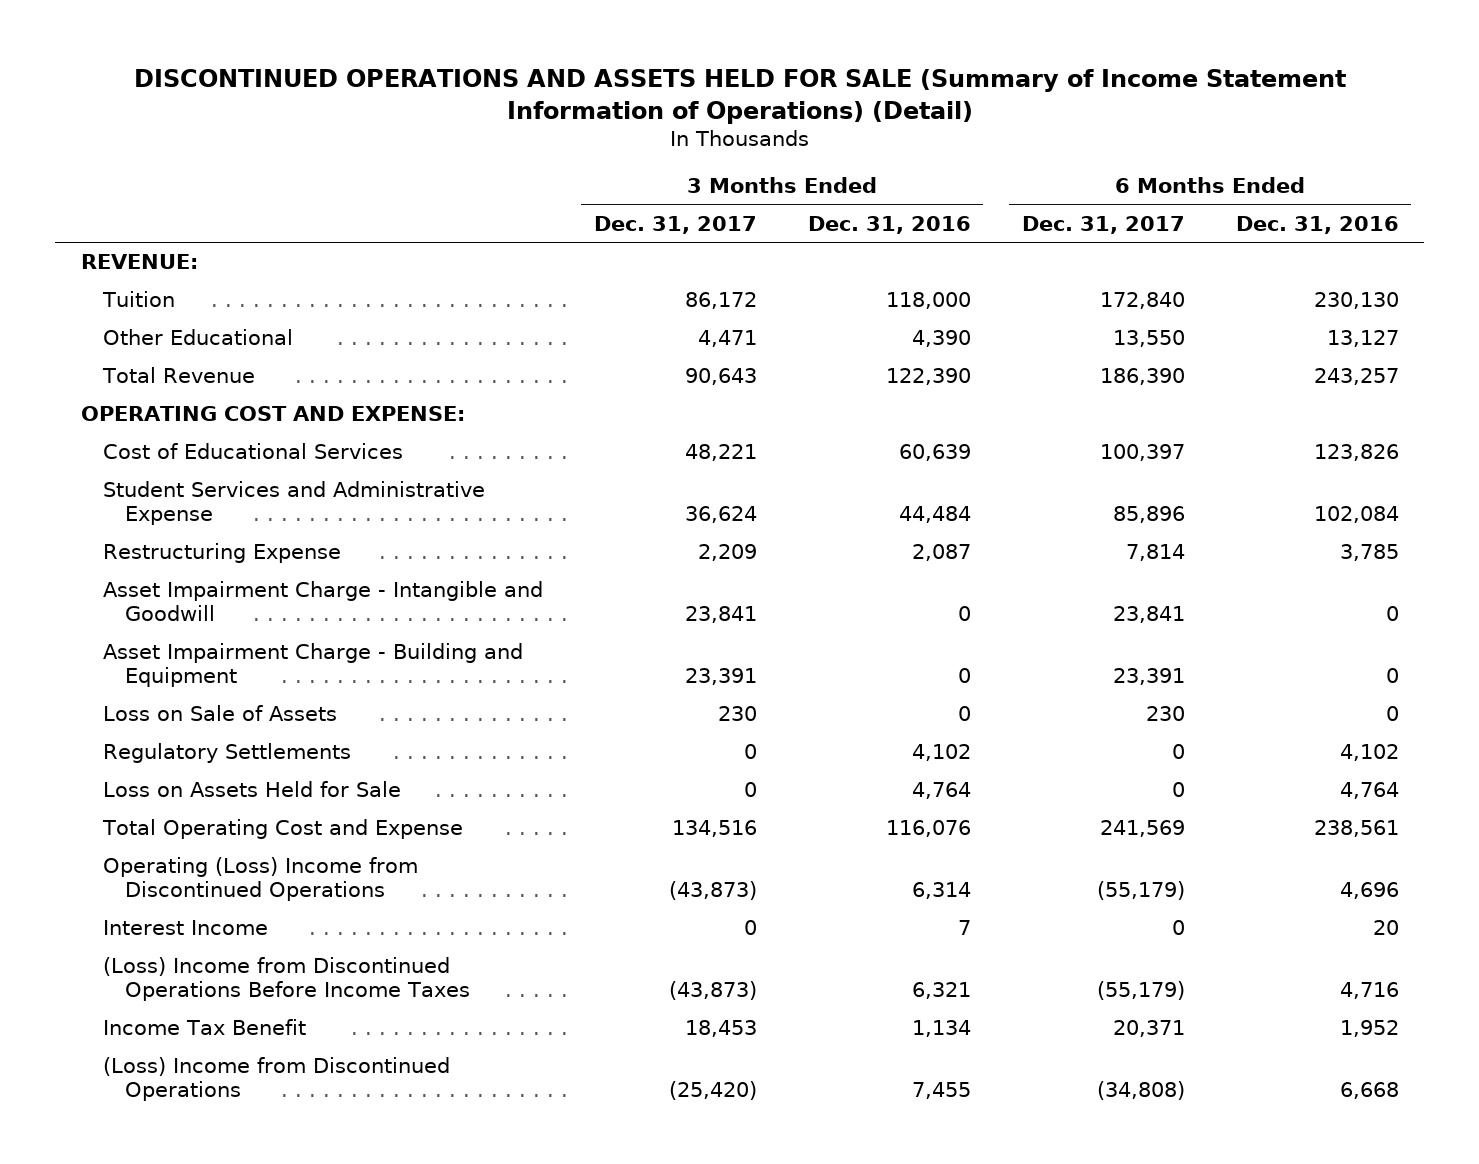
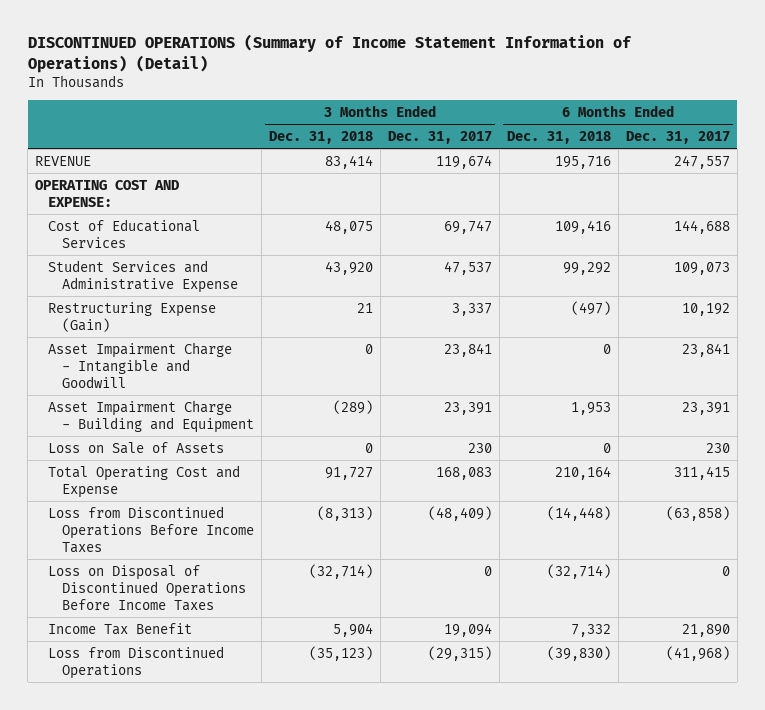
- DISCONTINUED OPERATIONS AND ASSETS HELD FOR SALE (Summary of Income Statement Information of Operations) (Detail)
+ DISCONTINUED OPERATIONS (Summary of Income Statement Information of Operations) (Detail)
- | 3 Months Ended Dec. 31, 2017 | 3 Months Ended Dec. 31, 2016 | 6 Months Ended Dec. 31, 2017 | 6 Months Ended Dec. 31, 2016
+ | 3 Months Ended Dec. 31, 2018 | 3 Months Ended Dec. 31, 2017 | 6 Months Ended Dec. 31, 2018 | 6 Months Ended Dec. 31, 2017
- REVENUE:
- Tuition | 86,172 | 118,000 | 172,840 | 230,130
- Other Educational | 4,471 | 4,390 | 13,550 | 13,127
- Total Revenue | 90,643 | 122,390 | 186,390 | 243,257
+ REVENUE | 83,414 | 119,674 | 195,716 | 247,557
- Cost of Educational Services | 48,221 | 60,639 | 100,397 | 123,826
- Student Services and Administrative Expense | 36,624 | 44,484 | 85,896 | 102,084
- Restructuring Expense | 2,209 | 2,087 | 7,814 | 3,785
+ Cost of Educational Services | 48,075 | 69,747 | 109,416 | 144,688
+ Student Services and Administrative Expense | 43,920 | 47,537 | 99,292 | 109,073
+ Restructuring Expense (Gain) | 21 | 3,337 | (497) | 10,192
- Regulatory Settlements | 0 | 4,102 | 0 | 4,102
- Loss on Assets Held for Sale | 0 | 4,764 | 0 | 4,764
- Total Operating Cost and Expense | 134,516 | 116,076 | 241,569 | 238,561
- Operating (Loss) Income from Discontinued Operations | (43,873) | 6,314 | (55,179) | 4,696
- Interest Income | 0 | 7 | 0 | 20
- (Loss) Income from Discontinued Operations Before Income Taxes | (43,873) | 6,321 | (55,179) | 4,716
- Income Tax Benefit | 18,453 | 1,134 | 20,371 | 1,952
- (Loss) Income from Discontinued Operations | (25,420) | 7,455 | (34,808) | 6,668
+ Total Operating Cost and Expense | 91,727 | 168,083 | 210,164 | 311,415
+ Loss from Discontinued Operations Before Income Taxes | (8,313) | (48,409) | (14,448) | (63,858)
+ Loss on Disposal of Discontinued Operations Before Income Taxes | (32,714) | 0 | (32,714) | 0
+ Income Tax Benefit | 5,904 | 19,094 | 7,332 | 21,890
+ Loss from Discontinued Operations | (35,123) | (29,315) | (39,830) | (41,968)

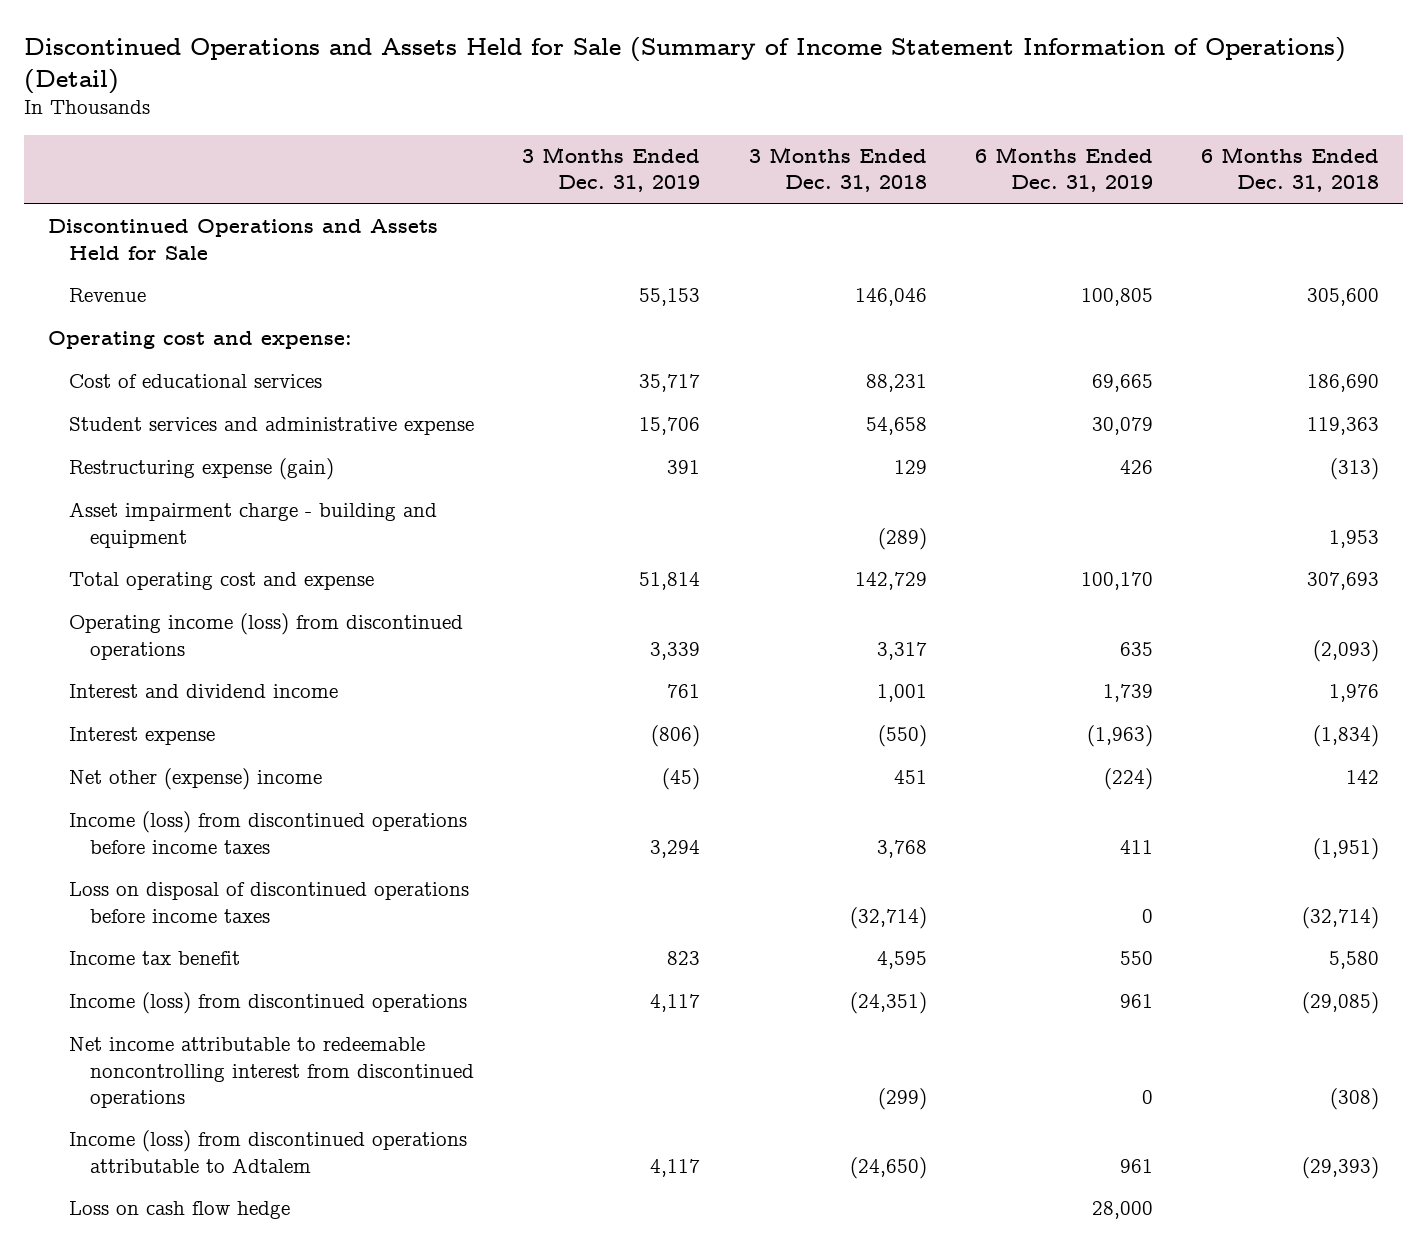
- DISCONTINUED OPERATIONS (Summary of Income Statement Information of Operations) (Detail)
+ Discontinued Operations and Assets Held for Sale (Summary of Income Statement Information of Operations) (Detail)
- | 3 Months Ended Dec. 31, 2018 | 3 Months Ended Dec. 31, 2017 | 6 Months Ended Dec. 31, 2018 | 6 Months Ended Dec. 31, 2017
+ | 3 Months Ended Dec. 31, 2019 | 3 Months Ended Dec. 31, 2018 | 6 Months Ended Dec. 31, 2019 | 6 Months Ended Dec. 31, 2018
- REVENUE | 83,414 | 119,674 | 195,716 | 247,557
- OPERATING COST AND EXPENSE:
- Cost of Educational Services | 48,075 | 69,747 | 109,416 | 144,688
- Student Services and Administrative Expense | 43,920 | 47,537 | 99,292 | 109,073
- Restructuring Expense (Gain) | 21 | 3,337 | (497) | 10,192
- Asset Impairment Charge - Intangible and Goodwill | 0 | 23,841 | 0 | 23,841
- Asset Impairment Charge - Building and Equipment | (289) | 23,391 | 1,953 | 23,391
- Loss on Sale of Assets | 0 | 230 | 0 | 230
- Total Operating Cost and Expense | 91,727 | 168,083 | 210,164 | 311,415
- Loss from Discontinued Operations Before Income Taxes | (8,313) | (48,409) | (14,448) | (63,858)
- Loss on Disposal of Discontinued Operations Before Income Taxes | (32,714) | 0 | (32,714) | 0
- Income Tax Benefit | 5,904 | 19,094 | 7,332 | 21,890
- Loss from Discontinued Operations | (35,123) | (29,315) | (39,830) | (41,968)
+ Discontinued Operations and Assets Held for Sale
+ Revenue | 55,153 | 146,046 | 100,805 | 305,600
+ Operating cost and expense:
+ Cost of educational services | 35,717 | 88,231 | 69,665 | 186,690
+ Student services and administrative expense | 15,706 | 54,658 | 30,079 | 119,363
+ Restructuring expense (gain) | 391 | 129 | 426 | (313)
+ Asset impairment charge - building and equipment | | (289) | | 1,953
+ Total operating cost and expense | 51,814 | 142,729 | 100,170 | 307,693
+ Operating income (loss) from discontinued operations | 3,339 | 3,317 | 635 | (2,093)
+ Interest and dividend income | 761 | 1,001 | 1,739 | 1,976
+ Interest expense | (806) | (550) | (1,963) | (1,834)
+ Net other (expense) income | (45) | 451 | (224) | 142
+ Income (loss) from discontinued operations before income taxes | 3,294 | 3,768 | 411 | (1,951)
+ Loss on disposal of discontinued operations before income taxes | | (32,714) | 0 | (32,714)
+ Income tax benefit | 823 | 4,595 | 550 | 5,580
+ Income (loss) from discontinued operations | 4,117 | (24,351) | 961 | (29,085)
+ Net income attributable to redeemable noncontrolling interest from discontinued operations | | (299) | 0 | (308)
+ Income (loss) from discontinued operations attributable to Adtalem | 4,117 | (24,650) | 961 | (29,393)
+ Loss on cash flow hedge | | | 28,000 |

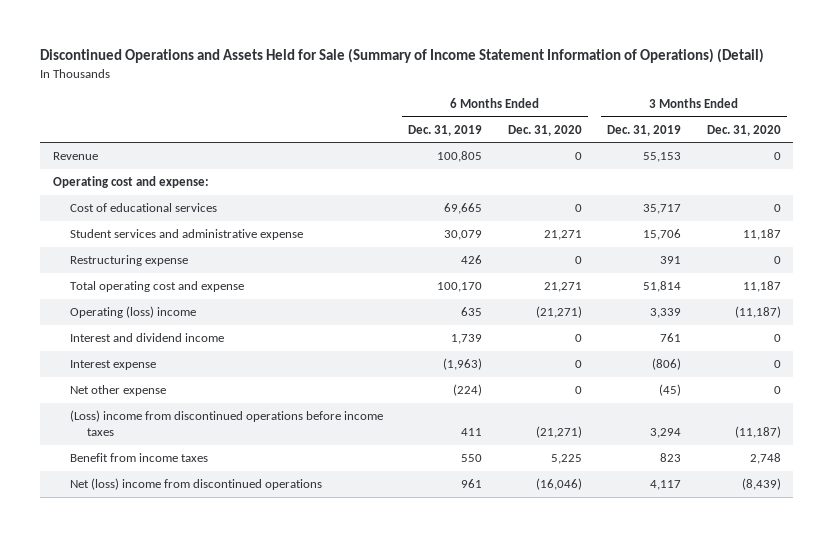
- | 3 Months Ended Dec. 31, 2019 | 3 Months Ended Dec. 31, 2018 | 6 Months Ended Dec. 31, 2019 | 6 Months Ended Dec. 31, 2018
+ | 6 Months Ended Dec. 31, 2019 | 6 Months Ended Dec. 31, 2020 | 3 Months Ended Dec. 31, 2019 | 3 Months Ended Dec. 31, 2020
- Discontinued Operations and Assets Held for Sale
- Restructuring expense (gain) | 391 | 129 | 426 | (313)
- Asset impairment charge - building and equipment | | (289) | | 1,953
+ Restructuring expense | 426 | 0 | 391 | 0
- Operating income (loss) from discontinued operations | 3,339 | 3,317 | 635 | (2,093)
+ Operating (loss) income | 635 | (21,271) | 3,339 | (11,187)
- Net other (expense) income | (45) | 451 | (224) | 142
- Income (loss) from discontinued operations before income taxes | 3,294 | 3,768 | 411 | (1,951)
- Loss on disposal of discontinued operations before income taxes | | (32,714) | 0 | (32,714)
- Income tax benefit | 823 | 4,595 | 550 | 5,580
- Income (loss) from discontinued operations | 4,117 | (24,351) | 961 | (29,085)
- Net income attributable to redeemable noncontrolling interest from discontinued operations | | (299) | 0 | (308)
- Income (loss) from discontinued operations attributable to Adtalem | 4,117 | (24,650) | 961 | (29,393)
- Loss on cash flow hedge | | | 28,000 |
+ Net other expense | (224) | 0 | (45) | 0
+ (Loss) income from discontinued operations before income taxes | 411 | (21,271) | 3,294 | (11,187)
+ Benefit from income taxes | 550 | 5,225 | 823 | 2,748
+ Net (loss) income from discontinued operations | 961 | (16,046) | 4,117 | (8,439)

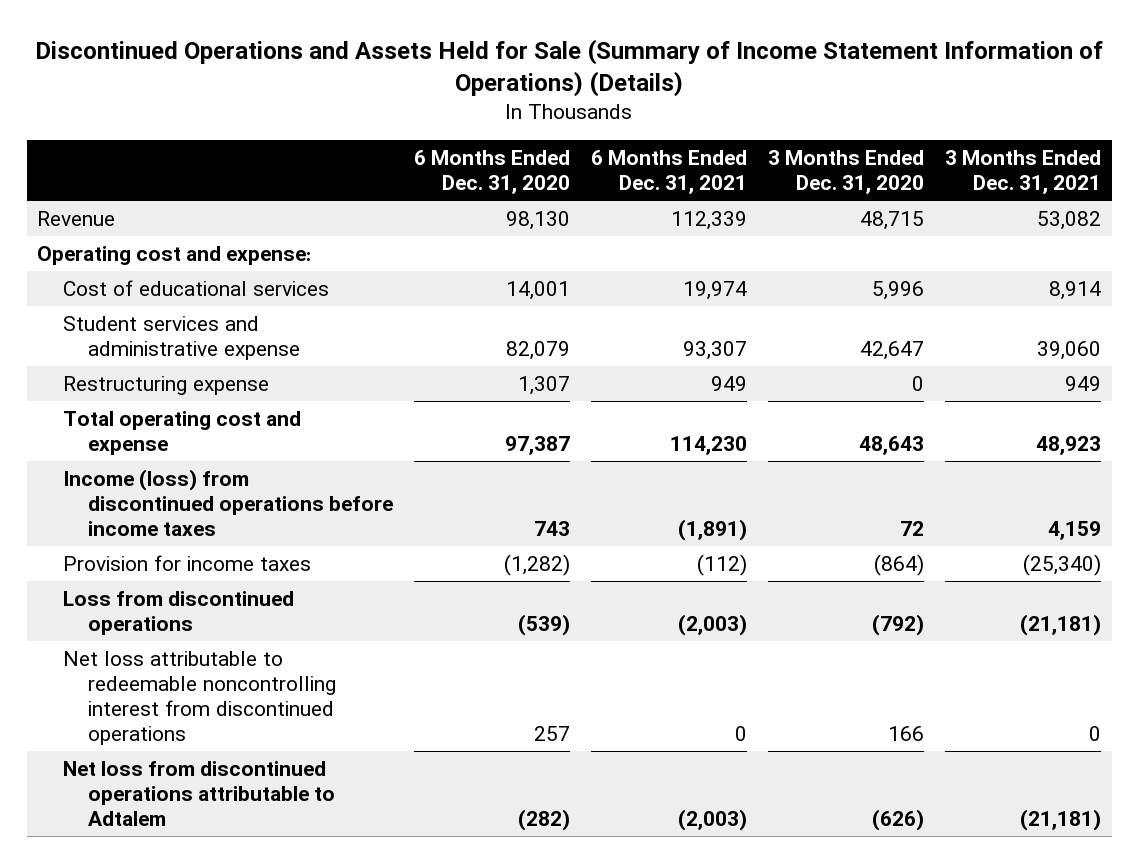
- Discontinued Operations and Assets Held for Sale (Summary of Income Statement Information of Operations) (Detail)
+ Discontinued Operations and Assets Held for Sale (Summary of Income Statement Information of Operations) (Details)
- | 6 Months Ended Dec. 31, 2019 | 6 Months Ended Dec. 31, 2020 | 3 Months Ended Dec. 31, 2019 | 3 Months Ended Dec. 31, 2020
+ | 6 Months Ended Dec. 31, 2020 | 6 Months Ended Dec. 31, 2021 | 3 Months Ended Dec. 31, 2020 | 3 Months Ended Dec. 31, 2021
- Revenue | 100,805 | 0 | 55,153 | 0
+ Revenue | 98,130 | 112,339 | 48,715 | 53,082
- Cost of educational services | 69,665 | 0 | 35,717 | 0
- Student services and administrative expense | 30,079 | 21,271 | 15,706 | 11,187
- Restructuring expense | 426 | 0 | 391 | 0
- Total operating cost and expense | 100,170 | 21,271 | 51,814 | 11,187
- Operating (loss) income | 635 | (21,271) | 3,339 | (11,187)
- Interest and dividend income | 1,739 | 0 | 761 | 0
- Interest expense | (1,963) | 0 | (806) | 0
- Net other expense | (224) | 0 | (45) | 0
- (Loss) income from discontinued operations before income taxes | 411 | (21,271) | 3,294 | (11,187)
- Benefit from income taxes | 550 | 5,225 | 823 | 2,748
- Net (loss) income from discontinued operations | 961 | (16,046) | 4,117 | (8,439)
+ Cost of educational services | 14,001 | 19,974 | 5,996 | 8,914
+ Student services and administrative expense | 82,079 | 93,307 | 42,647 | 39,060
+ Restructuring expense | 1,307 | 949 | 0 | 949
+ Total operating cost and expense | 97,387 | 114,230 | 48,643 | 48,923
+ Income (loss) from discontinued operations before income taxes | 743 | (1,891) | 72 | 4,159
+ Provision for income taxes | (1,282) | (112) | (864) | (25,340)
+ Loss from discontinued operations | (539) | (2,003) | (792) | (21,181)
+ Net loss attributable to redeemable noncontrolling interest from discontinued operations | 257 | 0 | 166 | 0
+ Net loss from discontinued operations attributable to Adtalem | (282) | (2,003) | (626) | (21,181)

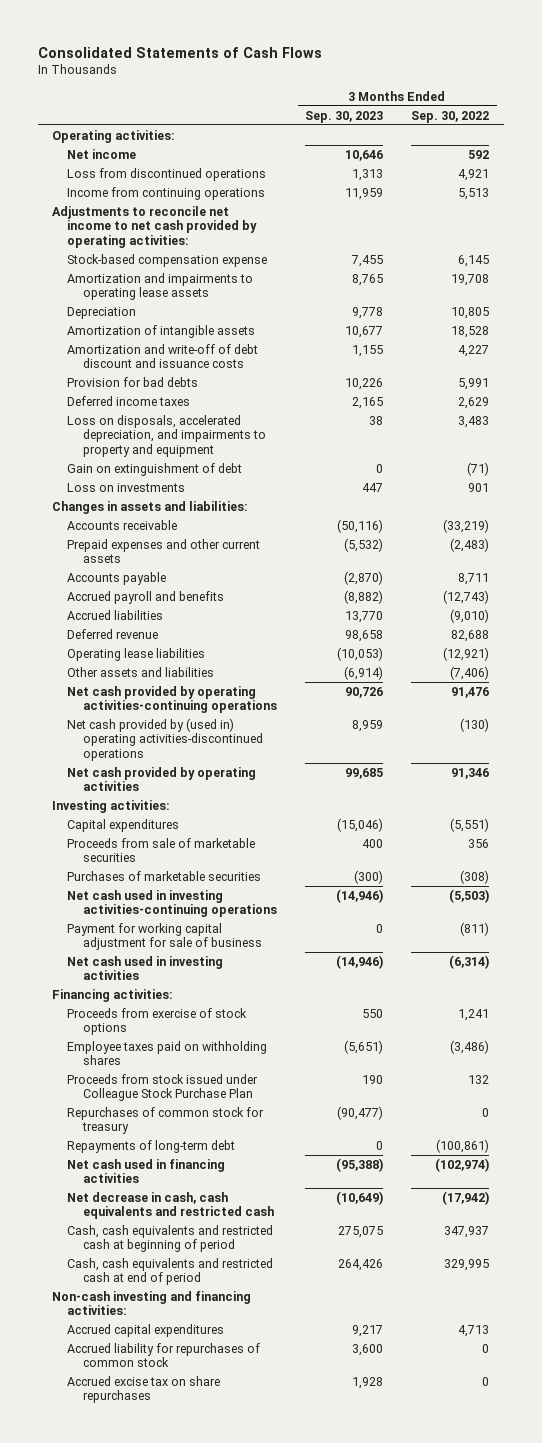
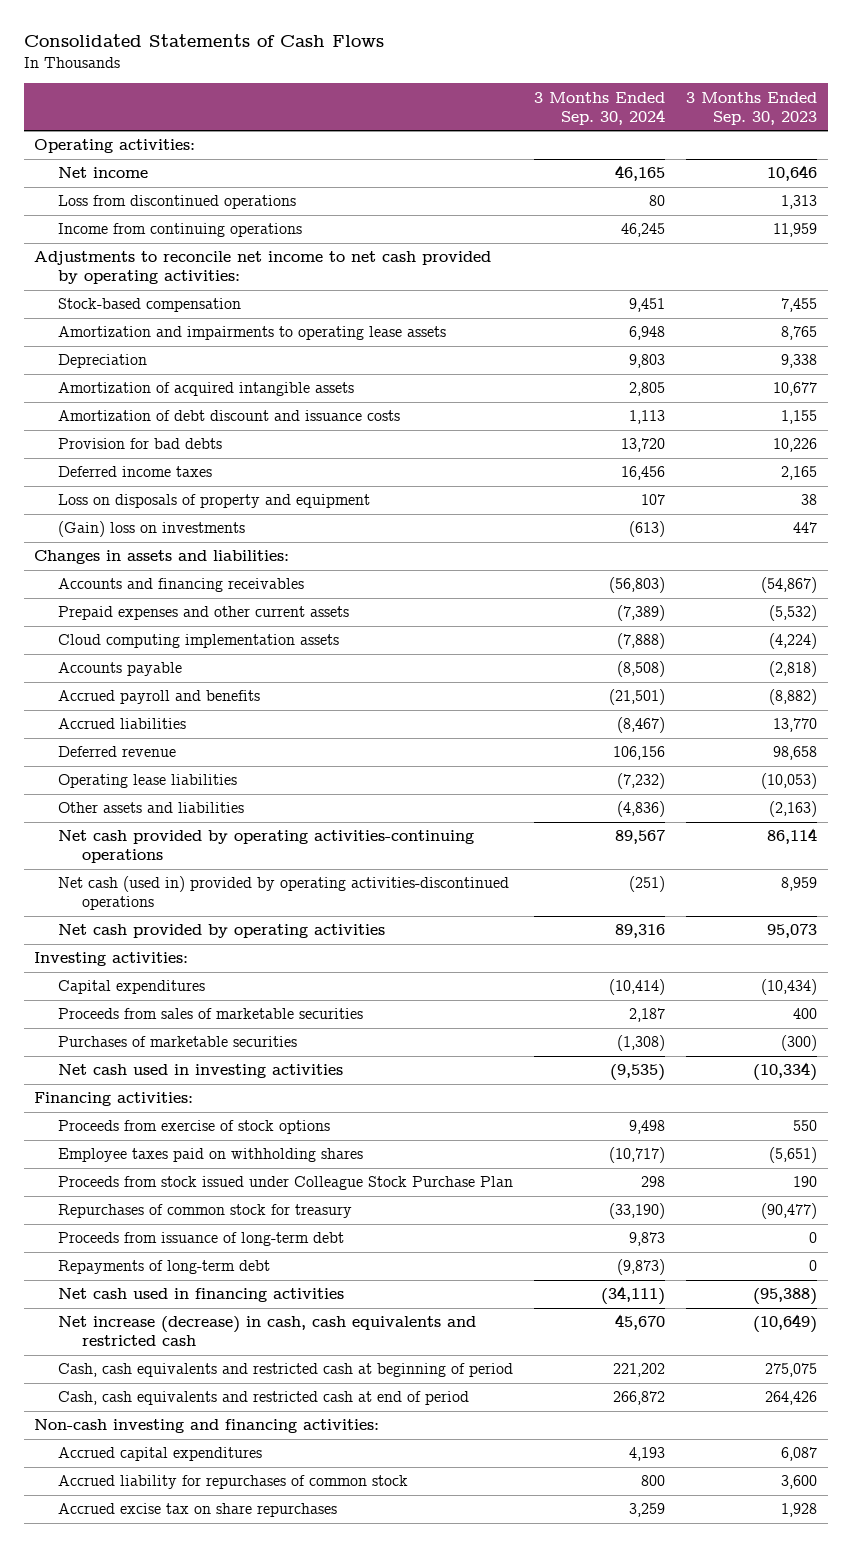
- | 3 Months Ended Sep. 30, 2023 | 3 Months Ended Sep. 30, 2022
+ | 3 Months Ended Sep. 30, 2024 | 3 Months Ended Sep. 30, 2023
- Stock-based compensation expense | 7,455 | 6,145
+ Stock-based compensation | 9,451 | 7,455
- Depreciation | 9,778 | 10,805
- Amortization of intangible assets | 10,677 | 18,528
- Amortization and write-off of debt discount and issuance costs | 1,155 | 4,227
+ Depreciation | 9,803 | 9,338
+ Amortization of acquired intangible assets | 2,805 | 10,677
+ Amortization of debt discount and issuance costs | 1,113 | 1,155
- Loss on disposals, accelerated depreciation, and impairments to property and equipment | 38 | 3,483
- Gain on extinguishment of debt | 0 | (71)
- Loss on investments | 447 | 901
+ Loss on disposals of property and equipment | 107 | 38
+ (Gain) loss on investments | (613) | 447
- Accounts receivable | (50,116) | (33,219)
+ Accounts and financing receivables | (56,803) | (54,867)
- Accounts payable | (2,870) | 8,711
+ Cloud computing implementation assets | (7,888) | (4,224)
+ Accounts payable | (8,508) | (2,818)
- Other assets and liabilities | (6,914) | (7,406)
- Net cash provided by operating activities-continuing operations | 90,726 | 91,476
- Net cash provided by (used in) operating activities-discontinued operations | 8,959 | (130)
- Net cash provided by operating activities | 99,685 | 91,346
+ Other assets and liabilities | (4,836) | (2,163)
+ Net cash provided by operating activities-continuing operations | 89,567 | 86,114
+ Net cash (used in) provided by operating activities-discontinued operations | (251) | 8,959
+ Net cash provided by operating activities | 89,316 | 95,073
- Capital expenditures | (15,046) | (5,551)
- Proceeds from sale of marketable securities | 400 | 356
+ Capital expenditures | (10,414) | (10,434)
+ Proceeds from sales of marketable securities | 2,187 | 400
- Net cash used in investing activities-continuing operations | (14,946) | (5,503)
- Payment for working capital adjustment for sale of business | 0 | (811)
- Net cash used in investing activities | (14,946) | (6,314)
+ Net cash used in investing activities | (9,535) | (10,334)
+ Proceeds from issuance of long-term debt | 9,873 | 0
- Net decrease in cash, cash equivalents and restricted cash | (10,649) | (17,942)
+ Net increase (decrease) in cash, cash equivalents and restricted cash | 45,670 | (10,649)
- Accrued capital expenditures | 9,217 | 4,713
+ Accrued capital expenditures | 4,193 | 6,087

